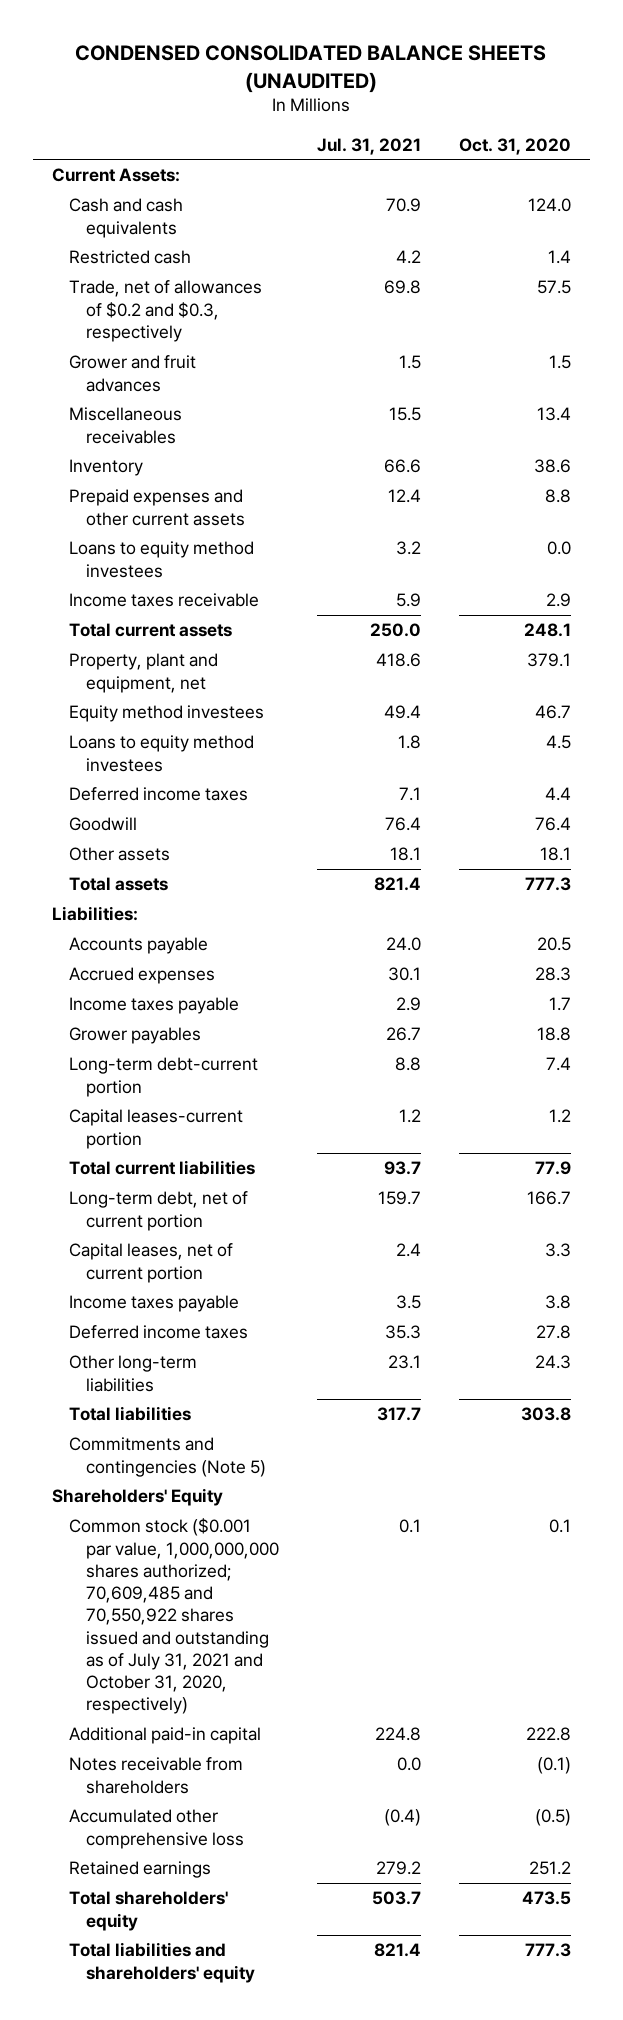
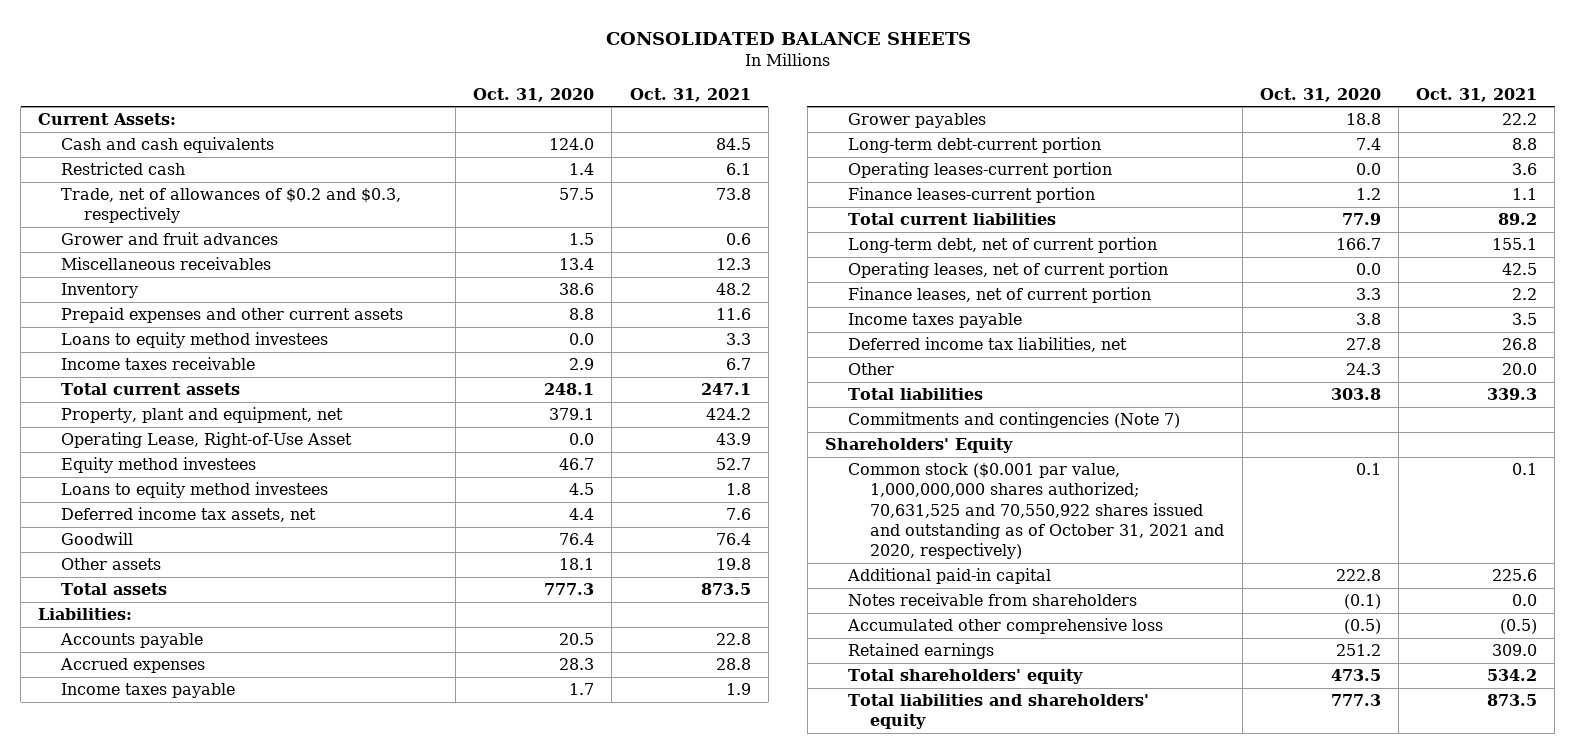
- CONDENSED CONSOLIDATED BALANCE SHEETS (UNAUDITED)
+ CONSOLIDATED BALANCE SHEETS
- | Jul. 31, 2021 | Oct. 31, 2020
+ | Oct. 31, 2020 | Oct. 31, 2021
+ Operating Lease, Right-of-Use Asset | 0.0 | 43.9
- Deferred income taxes | 7.1 | 4.4
+ Deferred income tax assets, net | 4.4 | 7.6
- Capital leases-current portion | 1.2 | 1.2
+ Operating leases-current portion | 0.0 | 3.6
+ Finance leases-current portion | 1.2 | 1.1
- Capital leases, net of current portion | 2.4 | 3.3
+ Operating leases, net of current portion | 0.0 | 42.5
+ Finance leases, net of current portion | 3.3 | 2.2
- Deferred income taxes | 35.3 | 27.8
- Other long-term liabilities | 23.1 | 24.3
+ Deferred income tax liabilities, net | 27.8 | 26.8
+ Other | 24.3 | 20.0
- Commitments and contingencies (Note 5)
+ Commitments and contingencies (Note 7)
- Common stock ($0.001 par value, 1,000,000,000 shares authorized; 70,609,485 and 70,550,922 shares issued and outstanding as of July 31, 2021 and October 31, 2020, respectively) | 0.1 | 0.1
+ Common stock ($0.001 par value, 1,000,000,000 shares authorized; 70,631,525 and 70,550,922 shares issued and outstanding as of October 31, 2021 and 2020, respectively) | 0.1 | 0.1

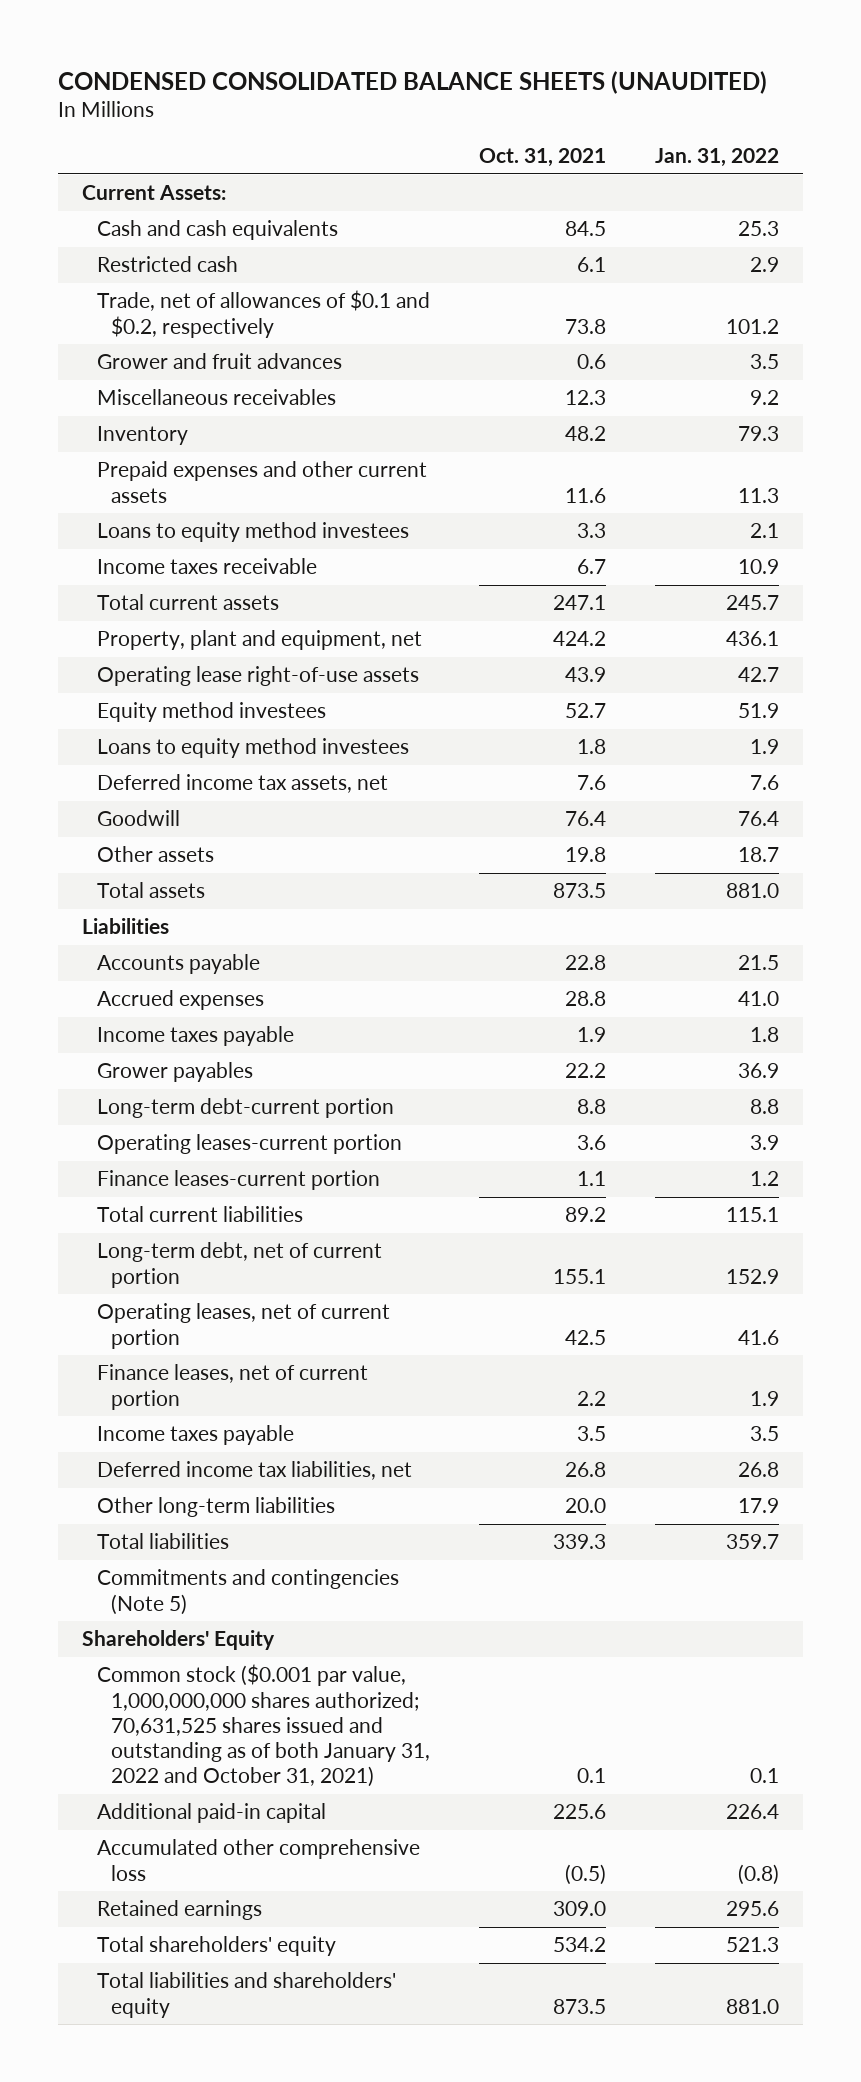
- CONSOLIDATED BALANCE SHEETS
+ CONDENSED CONSOLIDATED BALANCE SHEETS (UNAUDITED)
- | Oct. 31, 2020 | Oct. 31, 2021
+ | Oct. 31, 2021 | Jan. 31, 2022
- Trade, net of allowances of $0.2 and $0.3, respectively | 57.5 | 73.8
+ Trade, net of allowances of $0.1 and $0.2, respectively | 73.8 | 101.2
- Operating Lease, Right-of-Use Asset | 0.0 | 43.9
+ Operating lease right-of-use assets | 43.9 | 42.7
- Liabilities:
+ Liabilities
- Other | 24.3 | 20.0
+ Other long-term liabilities | 20.0 | 17.9
- Commitments and contingencies (Note 7)
+ Commitments and contingencies (Note 5)
- Common stock ($0.001 par value, 1,000,000,000 shares authorized; 70,631,525 and 70,550,922 shares issued and outstanding as of October 31, 2021 and 2020, respectively) | 0.1 | 0.1
+ Common stock ($0.001 par value, 1,000,000,000 shares authorized; 70,631,525 shares issued and outstanding as of both January 31, 2022 and October 31, 2021) | 0.1 | 0.1
- Notes receivable from shareholders | (0.1) | 0.0

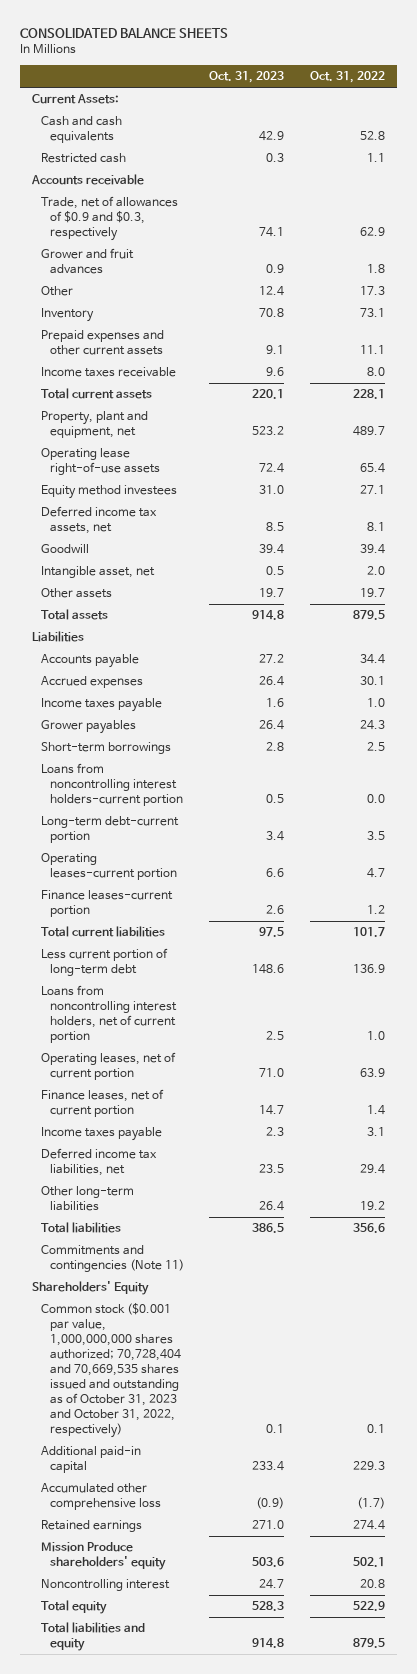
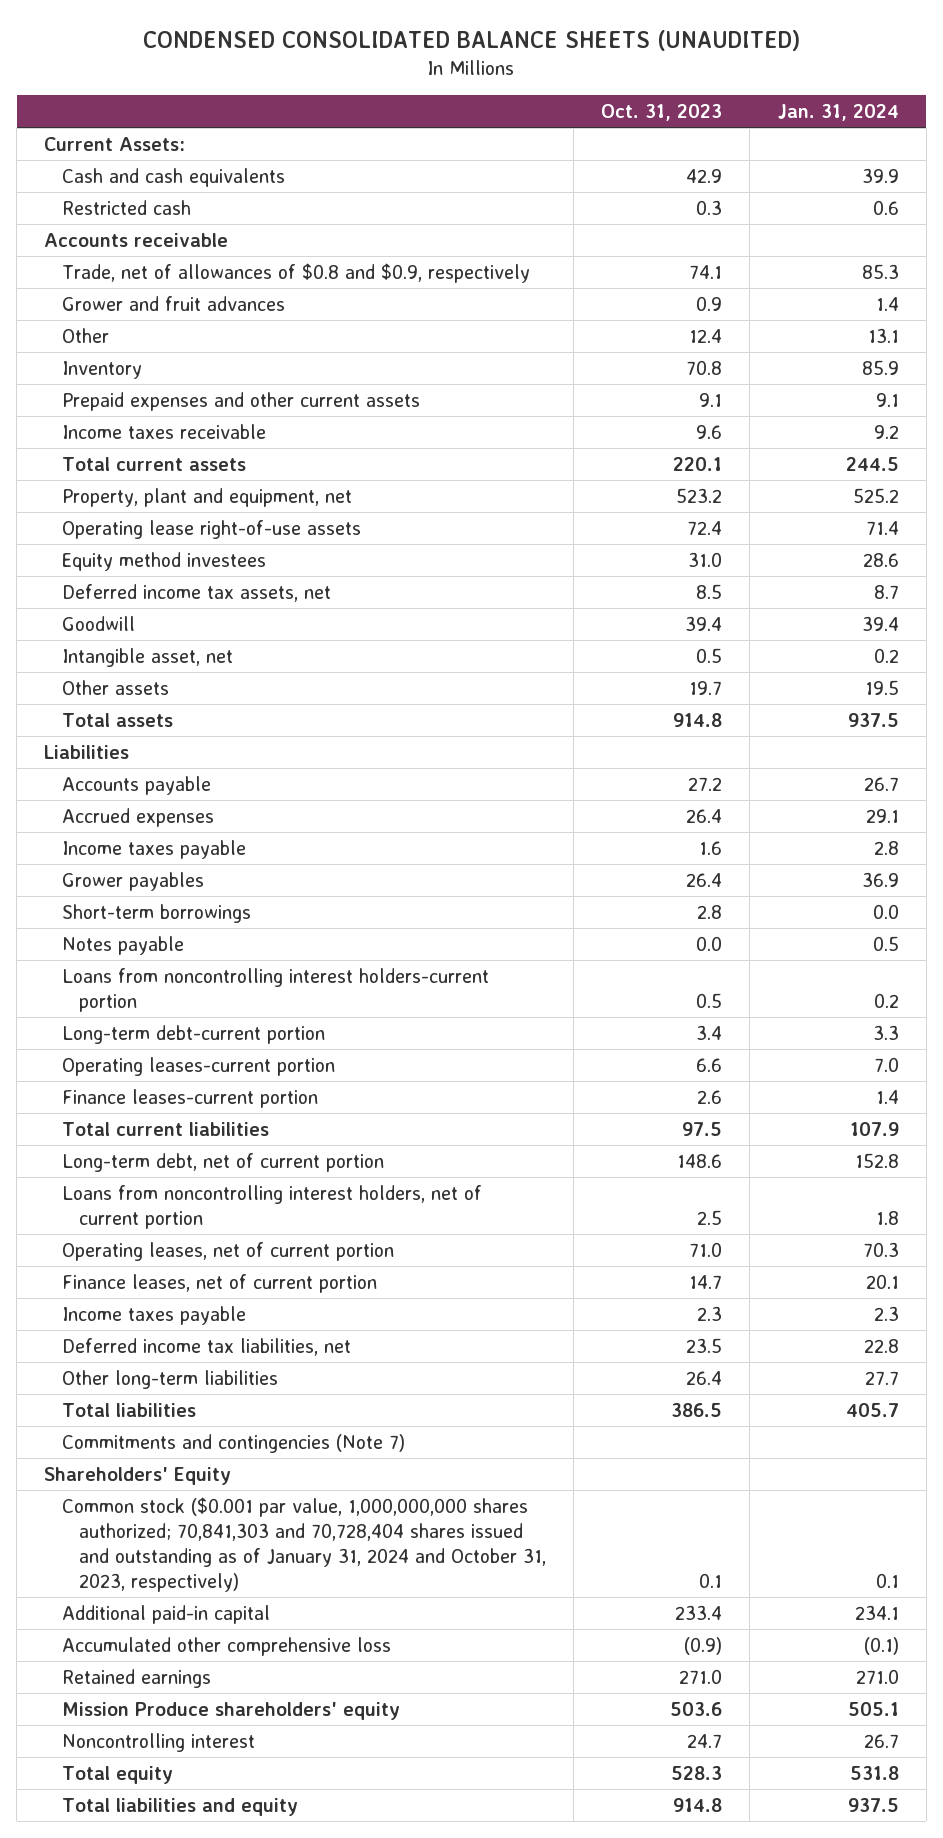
- CONSOLIDATED BALANCE SHEETS
+ CONDENSED CONSOLIDATED BALANCE SHEETS (UNAUDITED)
- | Oct. 31, 2023 | Oct. 31, 2022
+ | Oct. 31, 2023 | Jan. 31, 2024
- Trade, net of allowances of $0.9 and $0.3, respectively | 74.1 | 62.9
+ Trade, net of allowances of $0.8 and $0.9, respectively | 74.1 | 85.3
+ Notes payable | 0.0 | 0.5
- Less current portion of long-term debt | 148.6 | 136.9
+ Long-term debt, net of current portion | 148.6 | 152.8
- Commitments and contingencies (Note 11)
+ Commitments and contingencies (Note 7)
- Common stock ($0.001 par value, 1,000,000,000 shares authorized; 70,728,404 and 70,669,535 shares issued and outstanding as of October 31, 2023 and October 31, 2022, respectively) | 0.1 | 0.1
+ Common stock ($0.001 par value, 1,000,000,000 shares authorized; 70,841,303 and 70,728,404 shares issued and outstanding as of January 31, 2024 and October 31, 2023, respectively) | 0.1 | 0.1

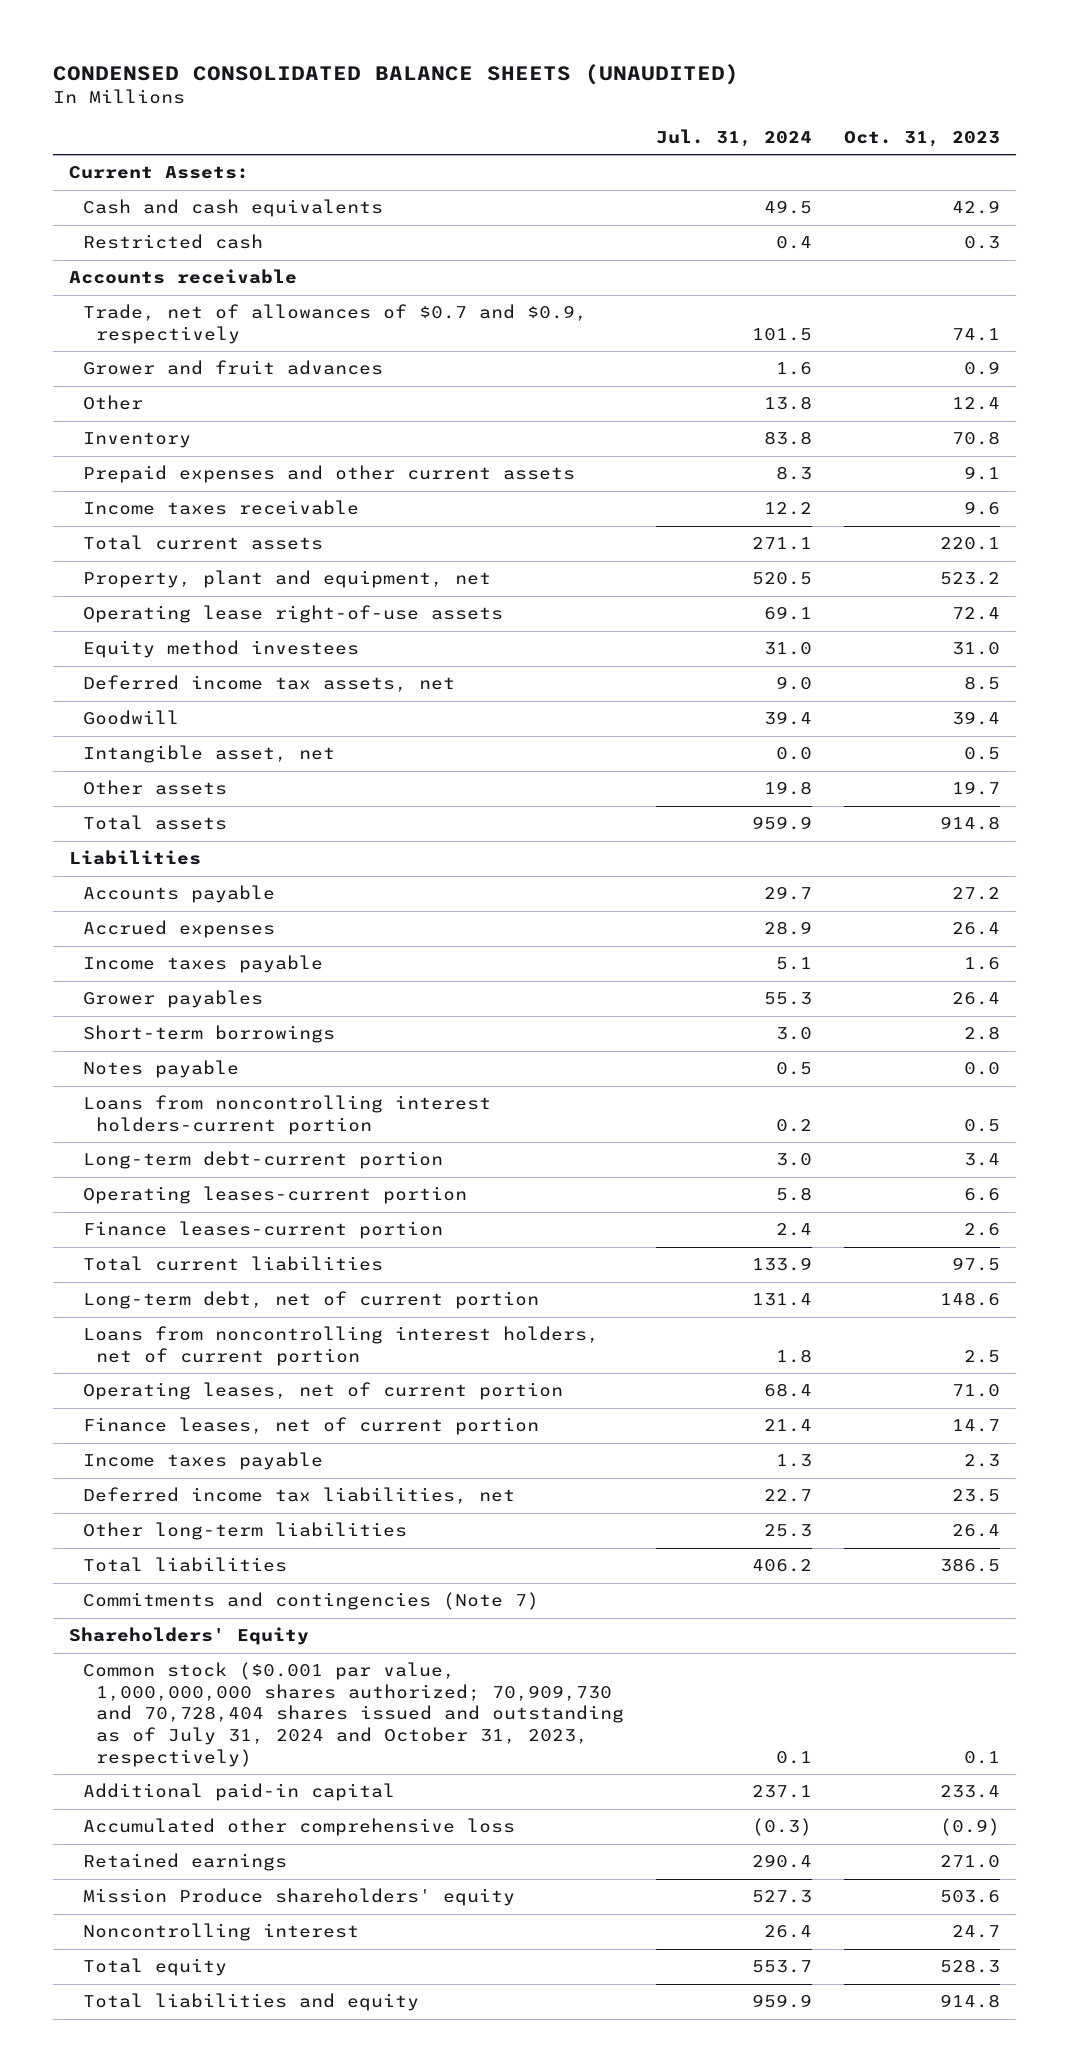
- | Oct. 31, 2023 | Jan. 31, 2024
+ | Jul. 31, 2024 | Oct. 31, 2023
- Trade, net of allowances of $0.8 and $0.9, respectively | 74.1 | 85.3
+ Trade, net of allowances of $0.7 and $0.9, respectively | 101.5 | 74.1
- Common stock ($0.001 par value, 1,000,000,000 shares authorized; 70,841,303 and 70,728,404 shares issued and outstanding as of January 31, 2024 and October 31, 2023, respectively) | 0.1 | 0.1
+ Common stock ($0.001 par value, 1,000,000,000 shares authorized; 70,909,730 and 70,728,404 shares issued and outstanding as of July 31, 2024 and October 31, 2023, respectively) | 0.1 | 0.1

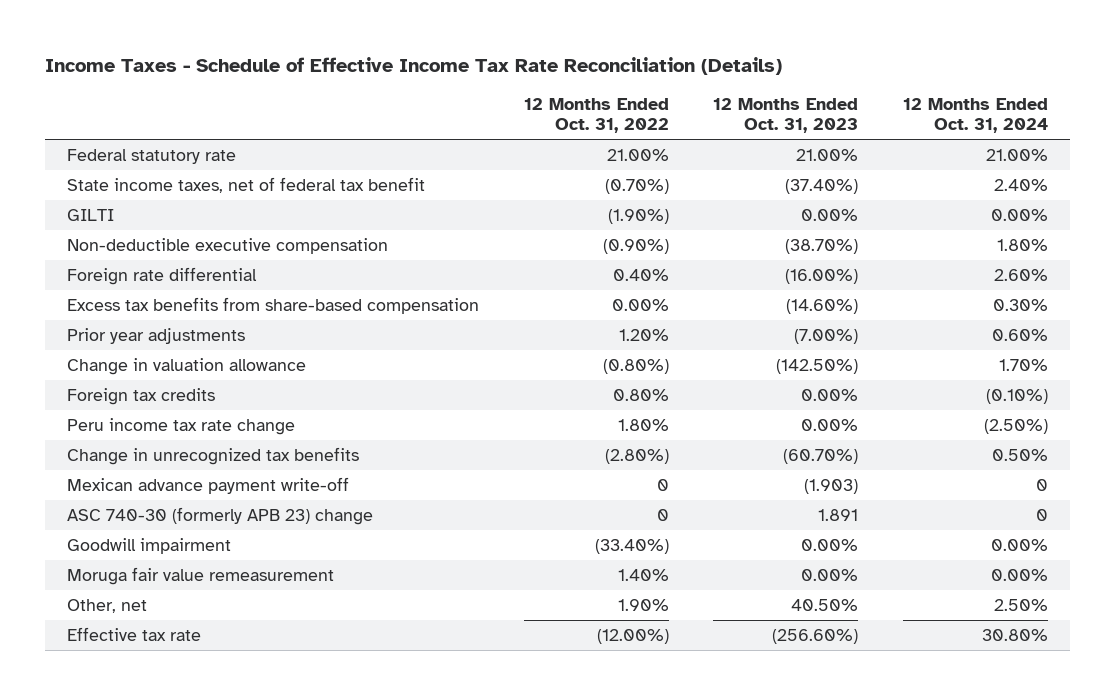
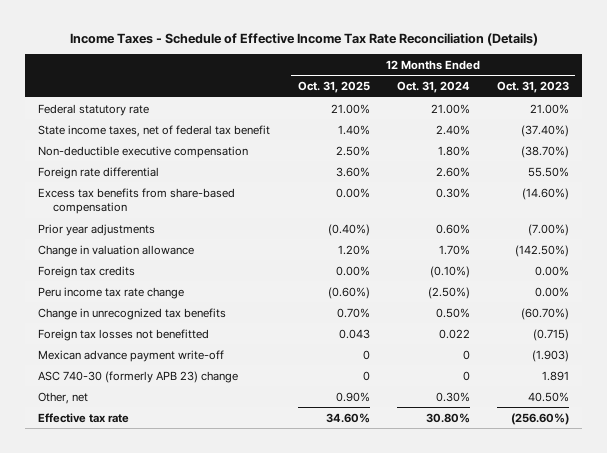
- | 12 Months Ended Oct. 31, 2022 | 12 Months Ended Oct. 31, 2023 | 12 Months Ended Oct. 31, 2024
+ | 12 Months Ended Oct. 31, 2025 | 12 Months Ended Oct. 31, 2024 | 12 Months Ended Oct. 31, 2023
- GILTI | (1.90%) | 0.00% | 0.00%
- Foreign rate differential | 0.40% | (16.00%) | 2.60%
+ Foreign rate differential | 3.60% | 2.60% | 55.50%
+ Foreign tax losses not benefitted | 0.043 | 0.022 | (0.715)
- Goodwill impairment | (33.40%) | 0.00% | 0.00%
- Moruga fair value remeasurement | 1.40% | 0.00% | 0.00%
- Other, net | 1.90% | 40.50% | 2.50%
+ Other, net | 0.90% | 0.30% | 40.50%

